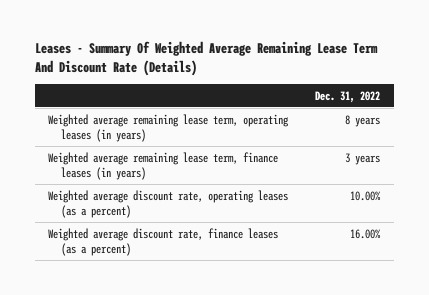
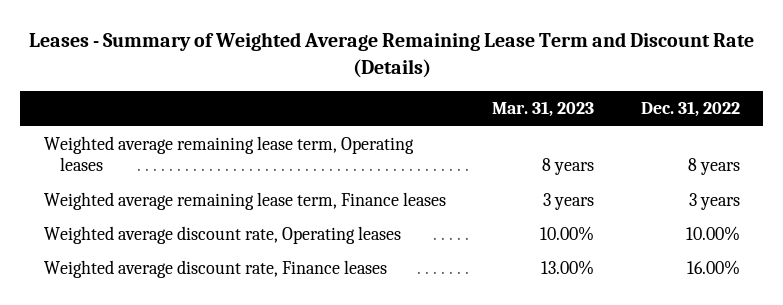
- Leases - Summary Of Weighted Average Remaining Lease Term And Discount Rate (Details)
+ Leases - Summary of Weighted Average Remaining Lease Term and Discount Rate (Details)
- | Dec. 31, 2022
+ | Mar. 31, 2023 | Dec. 31, 2022
- Weighted average remaining lease term, operating leases (in years) | 8 years
- Weighted average remaining lease term, finance leases (in years) | 3 years
- Weighted average discount rate, operating leases (as a percent) | 10.00%
- Weighted average discount rate, finance leases (as a percent) | 16.00%
+ Weighted average remaining lease term, Operating leases | 8 years | 8 years
+ Weighted average remaining lease term, Finance leases | 3 years | 3 years
+ Weighted average discount rate, Operating leases | 10.00% | 10.00%
+ Weighted average discount rate, Finance leases | 13.00% | 16.00%

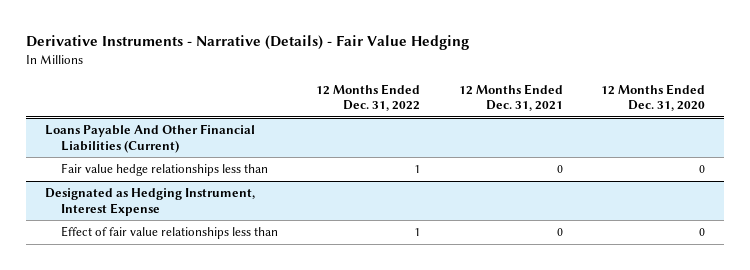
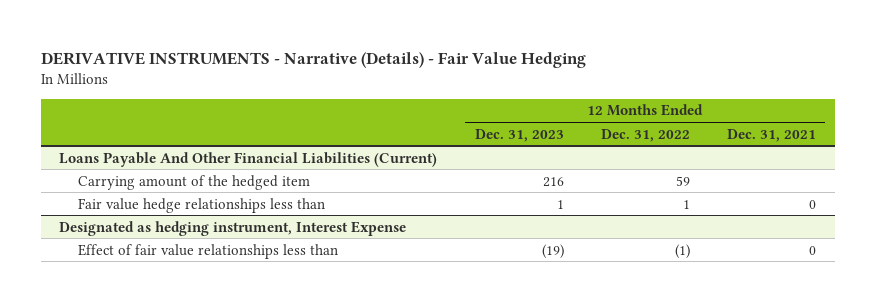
- Derivative Instruments - Narrative (Details) - Fair Value Hedging
+ DERIVATIVE INSTRUMENTS - Narrative (Details) - Fair Value Hedging
- | 12 Months Ended Dec. 31, 2022 | 12 Months Ended Dec. 31, 2021 | 12 Months Ended Dec. 31, 2020
+ | 12 Months Ended Dec. 31, 2023 | 12 Months Ended Dec. 31, 2022 | 12 Months Ended Dec. 31, 2021
@ Loans Payable And Other Financial Liabilities (Current)
+ Carrying amount of the hedged item | 216 | 59 |
- Designated as Hedging Instrument, Interest Expense
- Effect of fair value relationships less than | 1 | 0 | 0
+ Designated as hedging instrument, Interest Expense
+ Effect of fair value relationships less than | (19) | (1) | 0

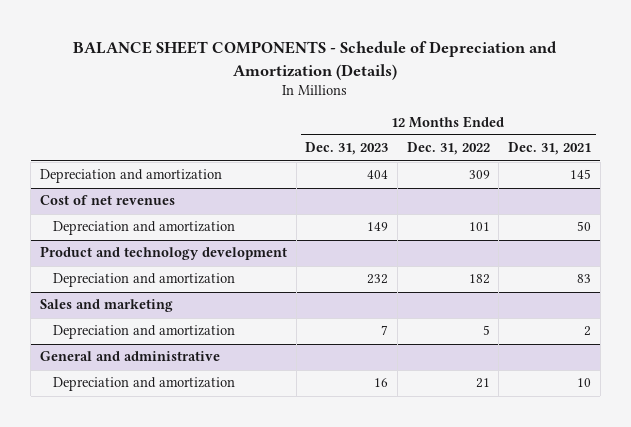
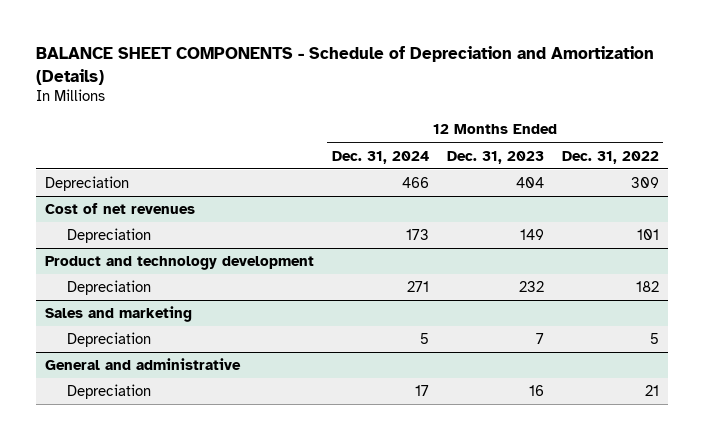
- | 12 Months Ended Dec. 31, 2023 | 12 Months Ended Dec. 31, 2022 | 12 Months Ended Dec. 31, 2021
+ | 12 Months Ended Dec. 31, 2024 | 12 Months Ended Dec. 31, 2023 | 12 Months Ended Dec. 31, 2022
- Depreciation and amortization | 404 | 309 | 145
+ Depreciation | 466 | 404 | 309
@ Cost of net revenues
- Depreciation and amortization | 149 | 101 | 50
+ Depreciation | 173 | 149 | 101
@ Product and technology development
- Depreciation and amortization | 232 | 182 | 83
+ Depreciation | 271 | 232 | 182
@ Sales and marketing
- Depreciation and amortization | 7 | 5 | 2
+ Depreciation | 5 | 7 | 5
@ General and administrative
- Depreciation and amortization | 16 | 21 | 10
+ Depreciation | 17 | 16 | 21

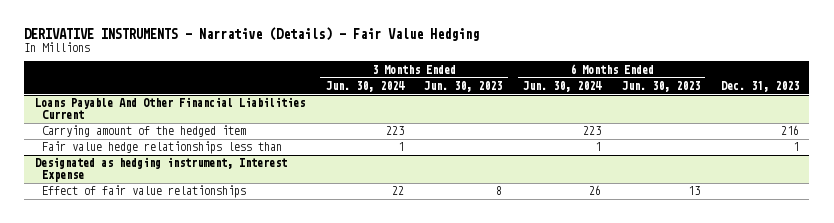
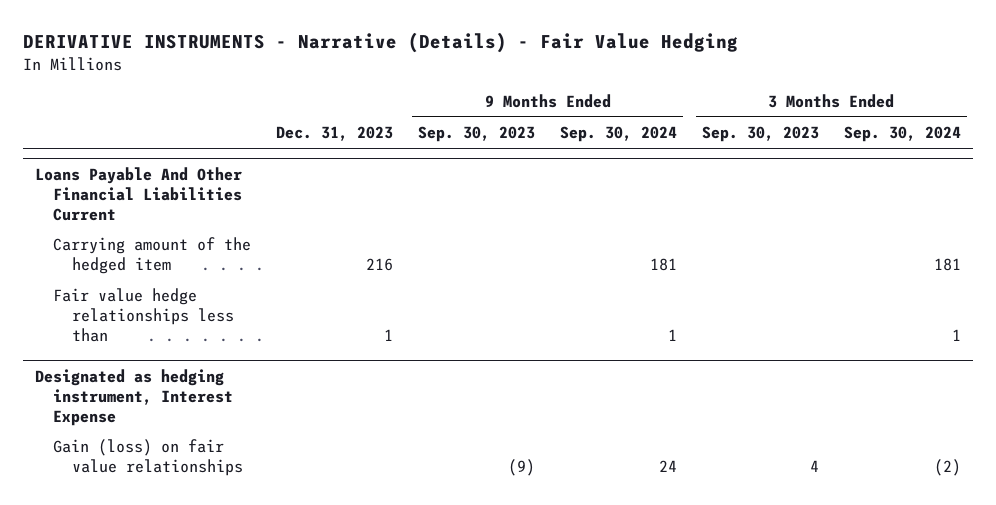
- | 3 Months Ended Jun. 30, 2024 | 3 Months Ended Jun. 30, 2023 | 6 Months Ended Jun. 30, 2024 | 6 Months Ended Jun. 30, 2023 | Dec. 31, 2023
+ | Dec. 31, 2023 | 9 Months Ended Sep. 30, 2023 | 9 Months Ended Sep. 30, 2024 | 3 Months Ended Sep. 30, 2023 | 3 Months Ended Sep. 30, 2024
@ Designated as hedging instrument, Interest Expense
- Effect of fair value relationships | 22 | 8 | 26 | 13 |
+ Gain (loss) on fair value relationships | | (9) | 24 | 4 | (2)

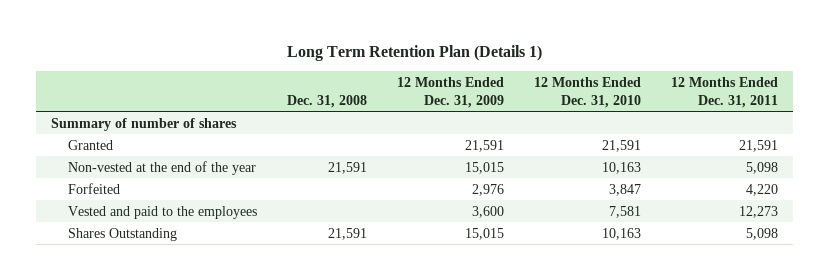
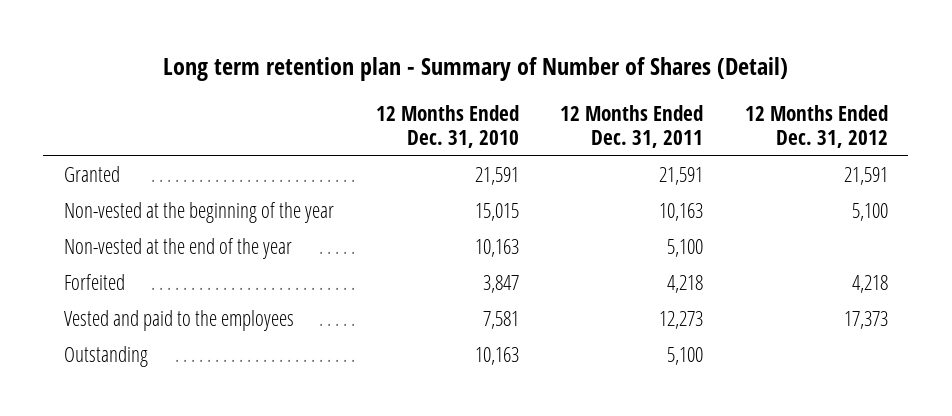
- Long Term Retention Plan (Details 1)
+ Long term retention plan - Summary of Number of Shares (Detail)
- | Dec. 31, 2008 | 12 Months Ended Dec. 31, 2009 | 12 Months Ended Dec. 31, 2010 | 12 Months Ended Dec. 31, 2011
+ | 12 Months Ended Dec. 31, 2010 | 12 Months Ended Dec. 31, 2011 | 12 Months Ended Dec. 31, 2012
- Summary of number of shares
- Non-vested at the end of the year | 21,591 | 15,015 | 10,163 | 5,098
- Forfeited | | 2,976 | 3,847 | 4,220
+ Non-vested at the beginning of the year | 15,015 | 10,163 | 5,100
+ Non-vested at the end of the year | 10,163 | 5,100 |
+ Forfeited | 3,847 | 4,218 | 4,218
- Shares Outstanding | 21,591 | 15,015 | 10,163 | 5,098
+ Outstanding | 10,163 | 5,100 |

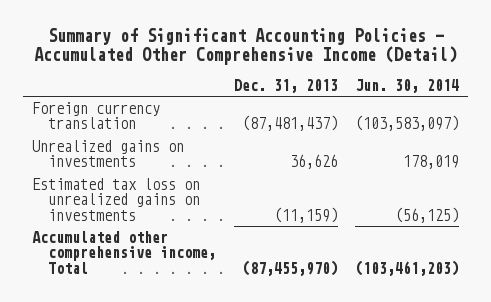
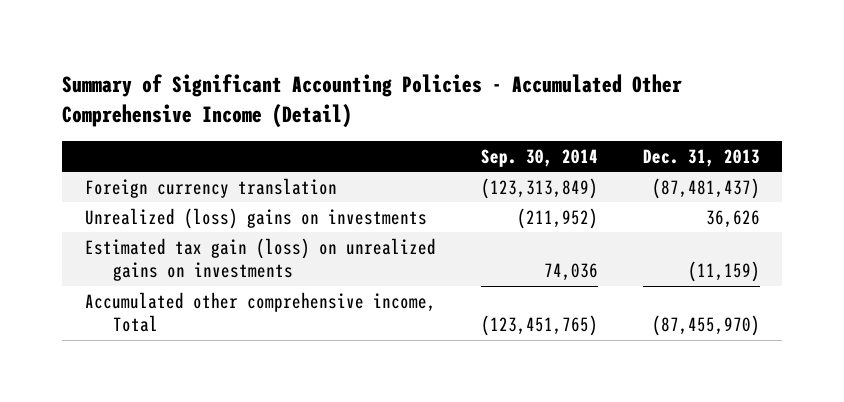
- | Dec. 31, 2013 | Jun. 30, 2014
+ | Sep. 30, 2014 | Dec. 31, 2013
- Unrealized gains on investments | 36,626 | 178,019
- Estimated tax loss on unrealized gains on investments | (11,159) | (56,125)
+ Unrealized (loss) gains on investments | (211,952) | 36,626
+ Estimated tax gain (loss) on unrealized gains on investments | 74,036 | (11,159)

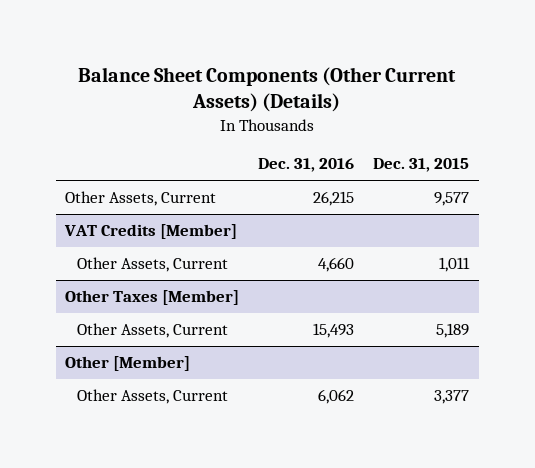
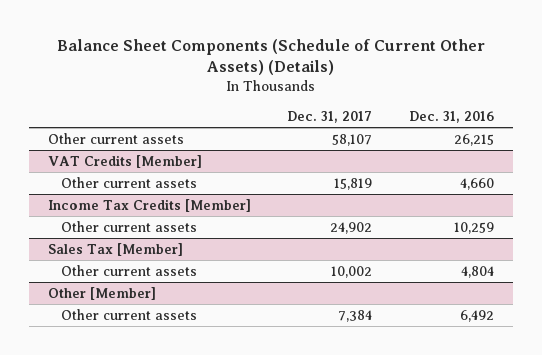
- Balance Sheet Components (Other Current Assets) (Details)
+ Balance Sheet Components (Schedule of Current Other Assets) (Details)
- | Dec. 31, 2016 | Dec. 31, 2015
+ | Dec. 31, 2017 | Dec. 31, 2016
- Other Assets, Current | 26,215 | 9,577
+ Other current assets | 58,107 | 26,215
@ VAT Credits [Member]
- Other Assets, Current | 4,660 | 1,011
- Other Taxes [Member]
- Other Assets, Current | 15,493 | 5,189
@ VAT Credits [Member]
+ Other current assets | 15,819 | 4,660
+ Income Tax Credits [Member]
+ Other current assets | 24,902 | 10,259
+ Sales Tax [Member]
+ Other current assets | 10,002 | 4,804
@ Other [Member]
- Other Assets, Current | 6,062 | 3,377
+ Other current assets | 7,384 | 6,492

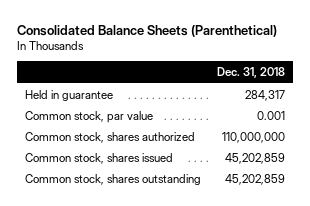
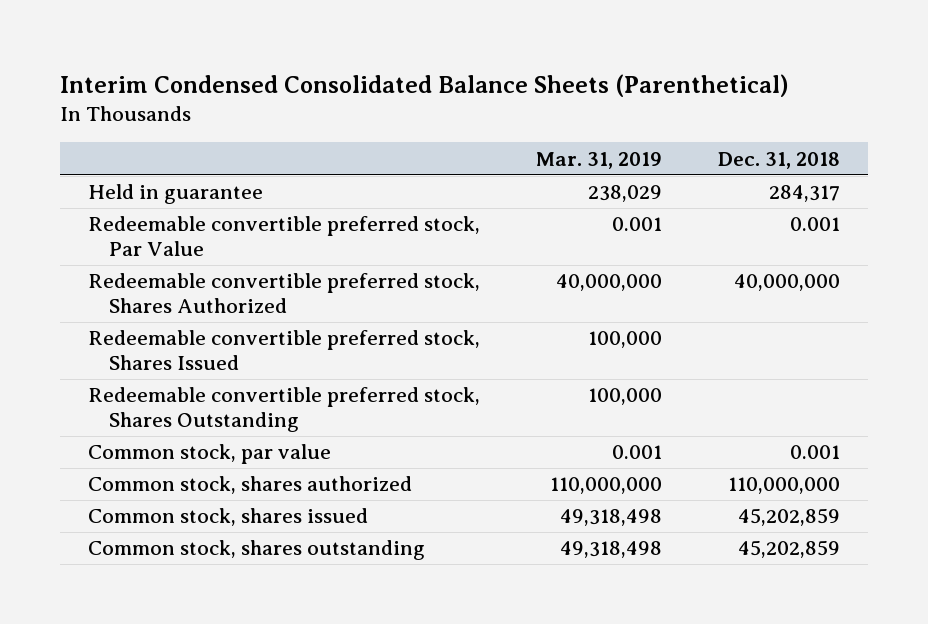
- Consolidated Balance Sheets (Parenthetical)
+ Interim Condensed Consolidated Balance Sheets (Parenthetical)
- | Dec. 31, 2018
+ | Mar. 31, 2019 | Dec. 31, 2018
+ Redeemable convertible preferred stock, Par Value | 0.001 | 0.001
+ Redeemable convertible preferred stock, Shares Authorized | 40,000,000 | 40,000,000
+ Redeemable convertible preferred stock, Shares Issued | 100,000 |
+ Redeemable convertible preferred stock, Shares Outstanding | 100,000 |

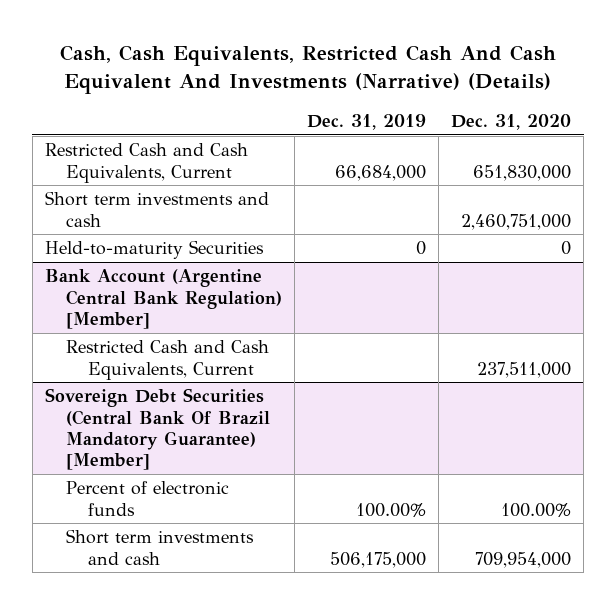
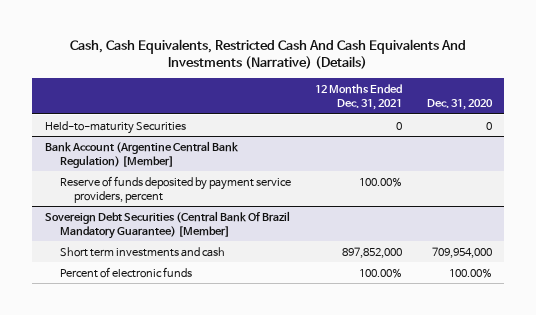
- Cash, Cash Equivalents, Restricted Cash And Cash Equivalent And Investments (Narrative) (Details)
+ Cash, Cash Equivalents, Restricted Cash And Cash Equivalents And Investments (Narrative) (Details)
- | Dec. 31, 2019 | Dec. 31, 2020
+ | 12 Months Ended Dec. 31, 2021 | Dec. 31, 2020
- Restricted Cash and Cash Equivalents, Current | 66,684,000 | 651,830,000
- Short term investments and cash | | 2,460,751,000
@ Bank Account (Argentine Central Bank Regulation) [Member]
- Restricted Cash and Cash Equivalents, Current | | 237,511,000
+ Reserve of funds deposited by payment service providers, percent | 100.00% |
@ Sovereign Debt Securities (Central Bank Of Brazil Mandatory Guarantee) [Member]
moved down: Percent of electronic funds | 100.00% | 100.00%

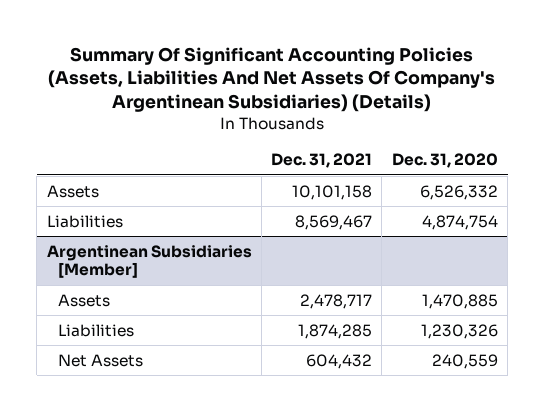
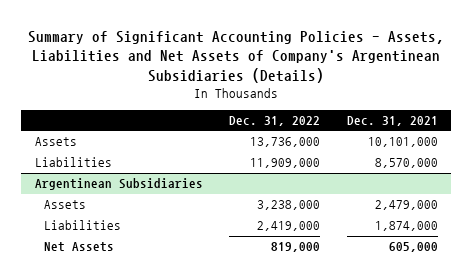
- Summary Of Significant Accounting Policies (Assets, Liabilities And Net Assets Of Company's Argentinean Subsidiaries) (Details)
+ Summary of Significant Accounting Policies - Assets, Liabilities and Net Assets of Company's Argentinean Subsidiaries (Details)
- | Dec. 31, 2021 | Dec. 31, 2020
+ | Dec. 31, 2022 | Dec. 31, 2021
- Assets | 10,101,158 | 6,526,332
- Liabilities | 8,569,467 | 4,874,754
- Argentinean Subsidiaries [Member]
- Assets | 2,478,717 | 1,470,885
- Liabilities | 1,874,285 | 1,230,326
- Net Assets | 604,432 | 240,559
+ Assets | 13,736,000 | 10,101,000
+ Liabilities | 11,909,000 | 8,570,000
+ Argentinean Subsidiaries
+ Assets | 3,238,000 | 2,479,000
+ Liabilities | 2,419,000 | 1,874,000
+ Net Assets | 819,000 | 605,000

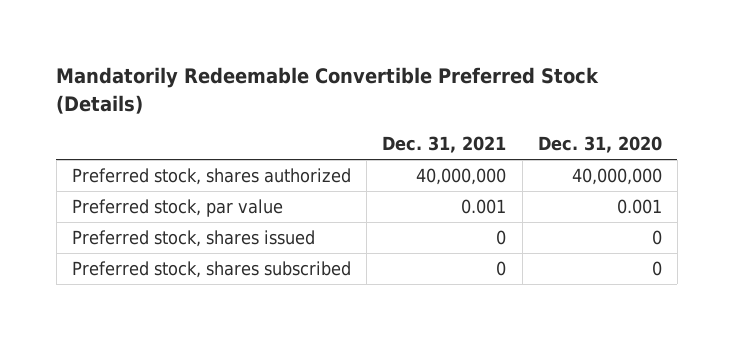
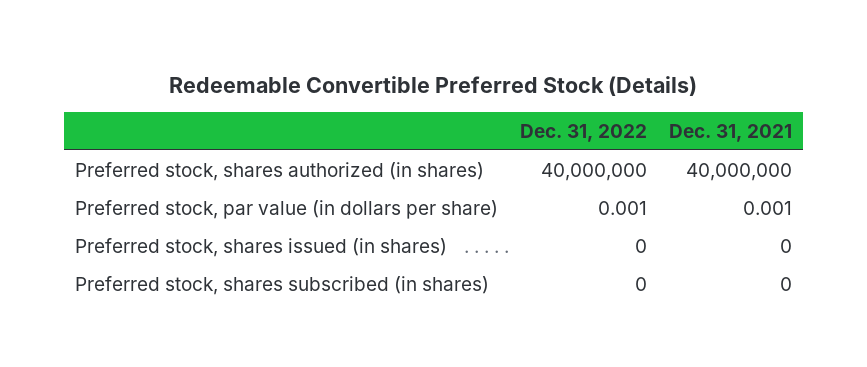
- Mandatorily Redeemable Convertible Preferred Stock (Details)
+ Redeemable Convertible Preferred Stock (Details)
- | Dec. 31, 2021 | Dec. 31, 2020
+ | Dec. 31, 2022 | Dec. 31, 2021
- Preferred stock, shares authorized | 40,000,000 | 40,000,000
- Preferred stock, par value | 0.001 | 0.001
- Preferred stock, shares issued | 0 | 0
- Preferred stock, shares subscribed | 0 | 0
+ Preferred stock, shares authorized (in shares) | 40,000,000 | 40,000,000
+ Preferred stock, par value (in dollars per share) | 0.001 | 0.001
+ Preferred stock, shares issued (in shares) | 0 | 0
+ Preferred stock, shares subscribed (in shares) | 0 | 0

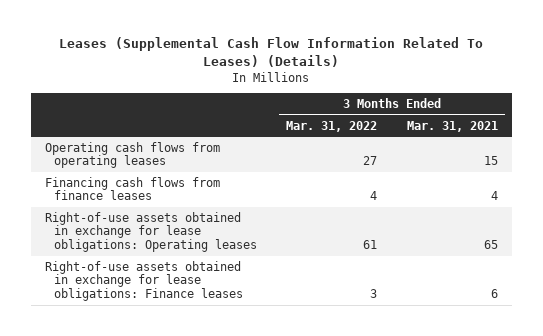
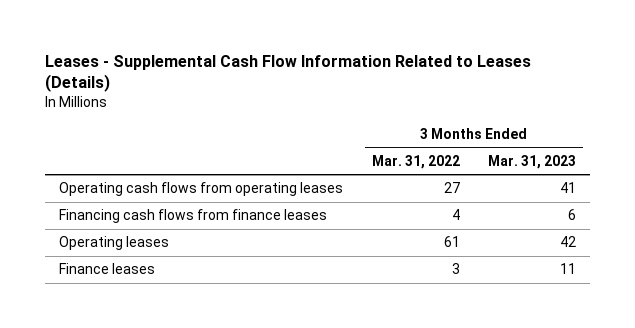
- Leases (Supplemental Cash Flow Information Related To Leases) (Details)
+ Leases - Supplemental Cash Flow Information Related to Leases (Details)
- | 3 Months Ended Mar. 31, 2022 | 3 Months Ended Mar. 31, 2021
+ | 3 Months Ended Mar. 31, 2022 | 3 Months Ended Mar. 31, 2023
- Right-of-use assets obtained in exchange for lease obligations: Operating leases | 61 | 65
- Right-of-use assets obtained in exchange for lease obligations: Finance leases | 3 | 6
+ Operating leases | 61 | 42
+ Finance leases | 3 | 11

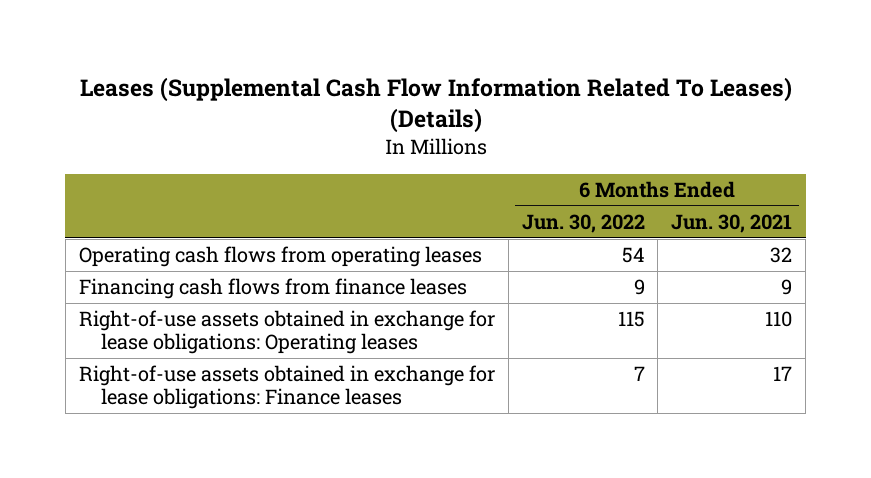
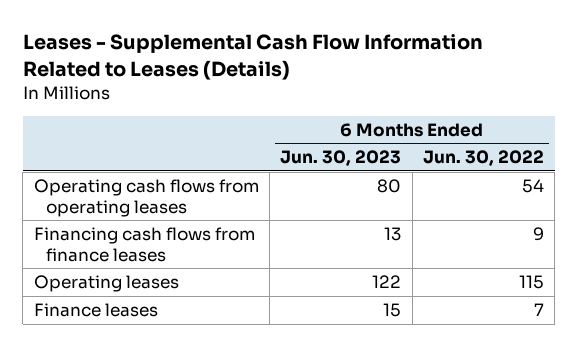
- Leases (Supplemental Cash Flow Information Related To Leases) (Details)
+ Leases - Supplemental Cash Flow Information Related to Leases (Details)
- | 6 Months Ended Jun. 30, 2022 | 6 Months Ended Jun. 30, 2021
+ | 6 Months Ended Jun. 30, 2023 | 6 Months Ended Jun. 30, 2022
- Right-of-use assets obtained in exchange for lease obligations: Operating leases | 115 | 110
- Right-of-use assets obtained in exchange for lease obligations: Finance leases | 7 | 17
+ Operating leases | 122 | 115
+ Finance leases | 15 | 7

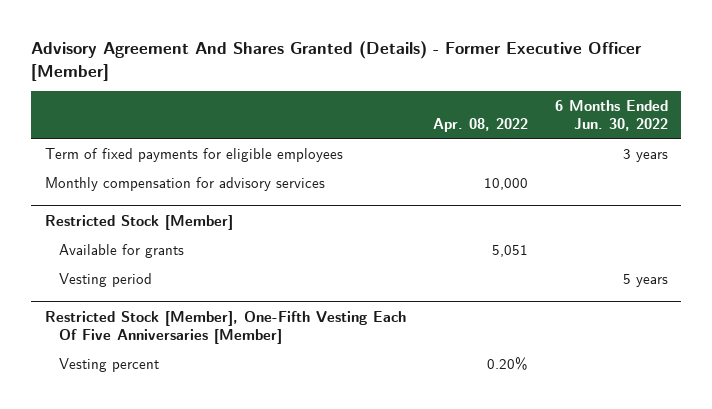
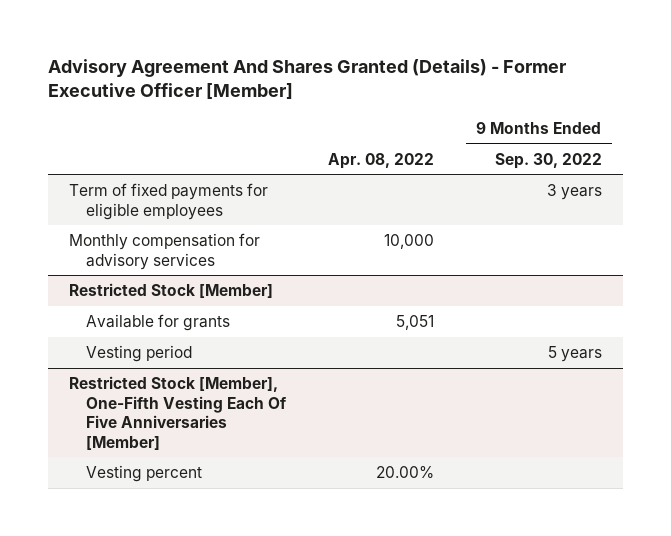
- | Apr. 08, 2022 | 6 Months Ended Jun. 30, 2022
+ | Apr. 08, 2022 | 9 Months Ended Sep. 30, 2022
@ Restricted Stock [Member], One-Fifth Vesting Each Of Five Anniversaries [Member]
- Vesting percent | 0.20% |
+ Vesting percent | 20.00% |

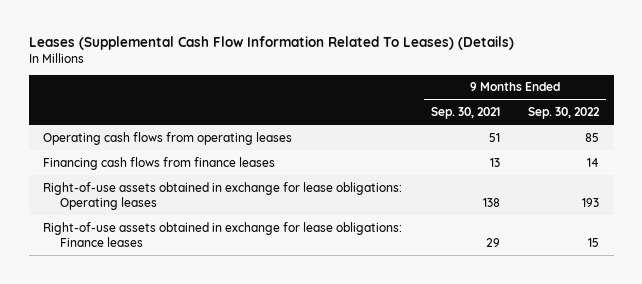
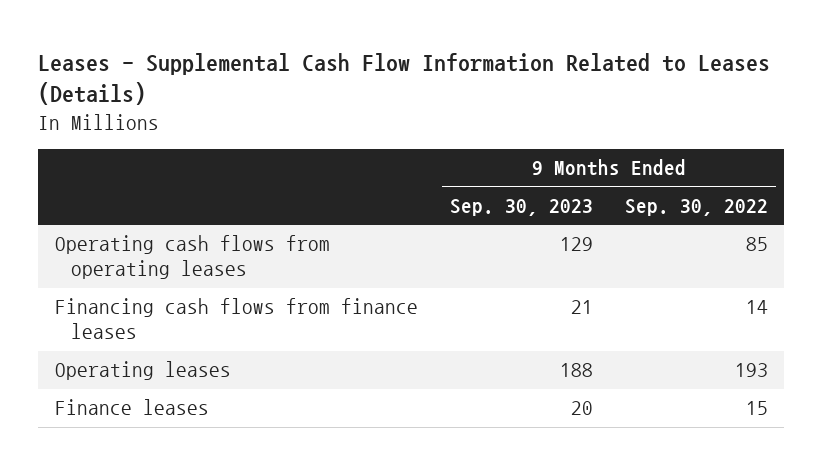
- Leases (Supplemental Cash Flow Information Related To Leases) (Details)
+ Leases - Supplemental Cash Flow Information Related to Leases (Details)
- | 9 Months Ended Sep. 30, 2021 | 9 Months Ended Sep. 30, 2022
+ | 9 Months Ended Sep. 30, 2023 | 9 Months Ended Sep. 30, 2022
- Right-of-use assets obtained in exchange for lease obligations: Operating leases | 138 | 193
- Right-of-use assets obtained in exchange for lease obligations: Finance leases | 29 | 15
+ Operating leases | 188 | 193
+ Finance leases | 20 | 15

